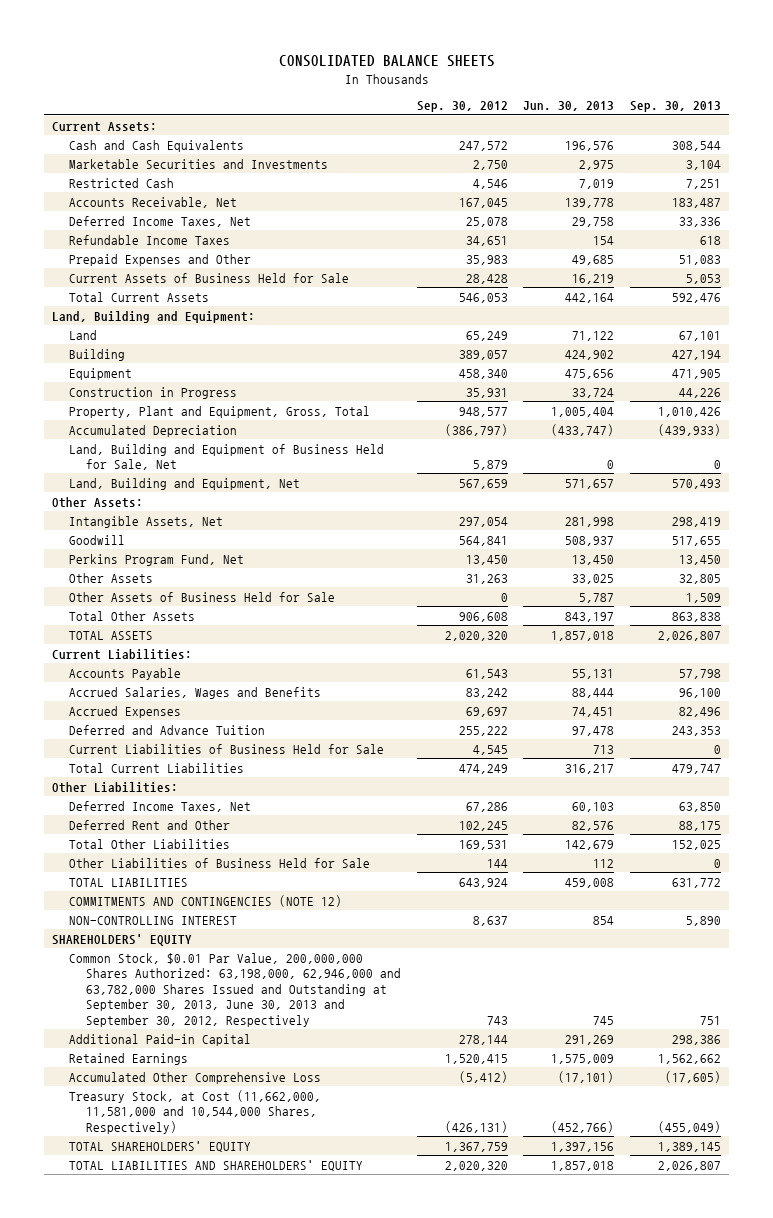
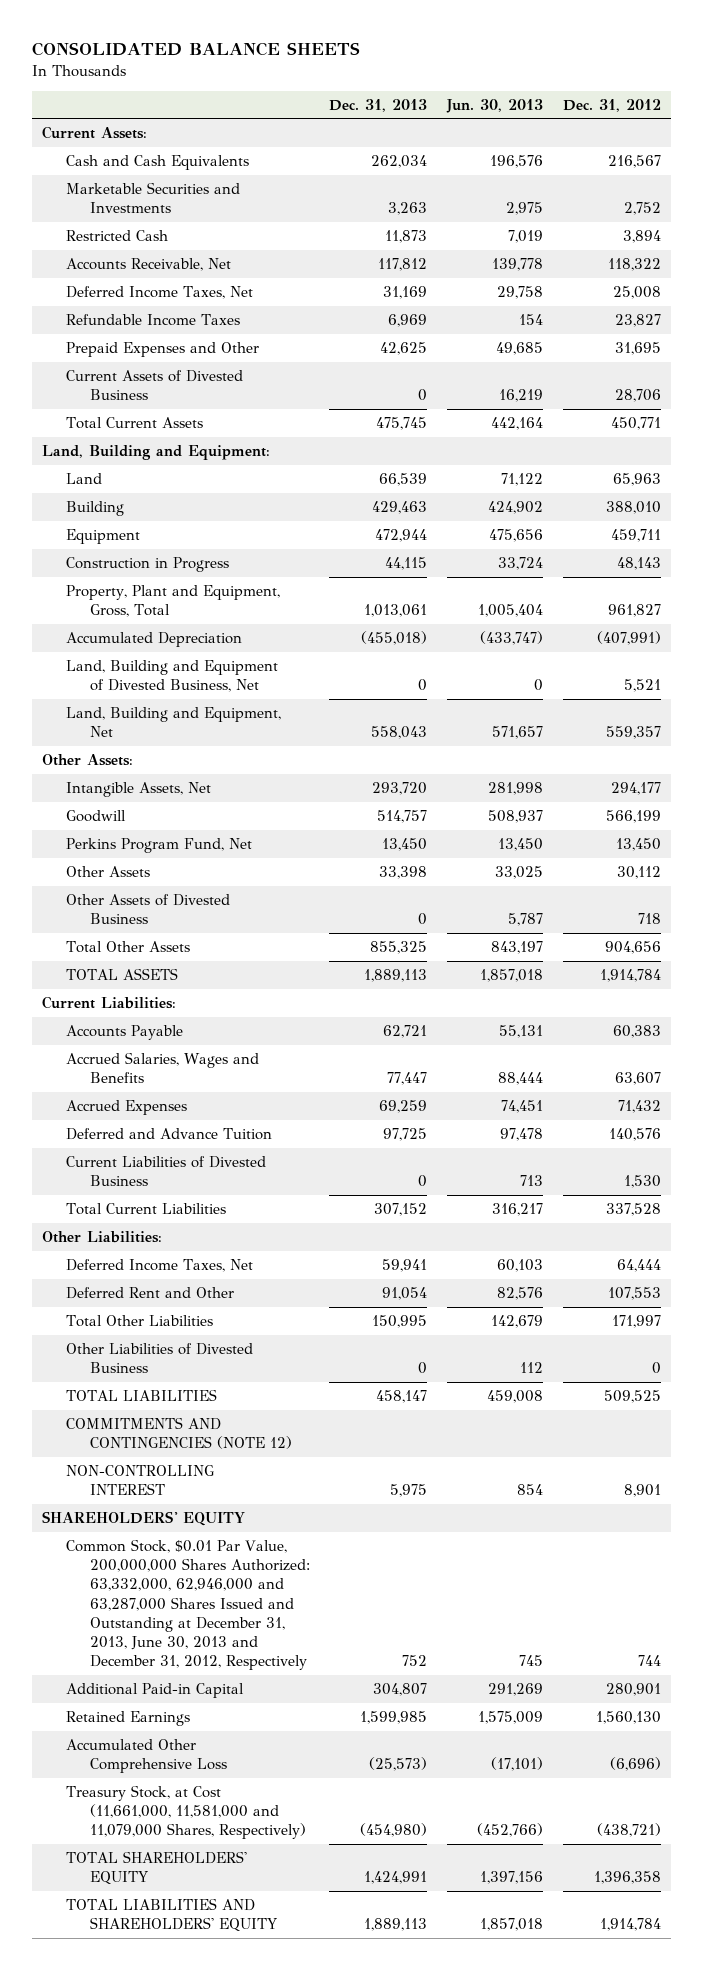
- | Sep. 30, 2012 | Jun. 30, 2013 | Sep. 30, 2013
+ | Dec. 31, 2013 | Jun. 30, 2013 | Dec. 31, 2012
- Current Assets of Business Held for Sale | 28,428 | 16,219 | 5,053
+ Current Assets of Divested Business | 0 | 16,219 | 28,706
- Land, Building and Equipment of Business Held for Sale, Net | 5,879 | 0 | 0
+ Land, Building and Equipment of Divested Business, Net | 0 | 0 | 5,521
- Other Assets of Business Held for Sale | 0 | 5,787 | 1,509
+ Other Assets of Divested Business | 0 | 5,787 | 718
- Current Liabilities of Business Held for Sale | 4,545 | 713 | 0
+ Current Liabilities of Divested Business | 0 | 713 | 1,530
- Other Liabilities of Business Held for Sale | 144 | 112 | 0
+ Other Liabilities of Divested Business | 0 | 112 | 0
- Common Stock, $0.01 Par Value, 200,000,000 Shares Authorized: 63,198,000, 62,946,000 and 63,782,000 Shares Issued and Outstanding at September 30, 2013, June 30, 2013 and September 30, 2012, Respectively | 743 | 745 | 751
+ Common Stock, $0.01 Par Value, 200,000,000 Shares Authorized: 63,332,000, 62,946,000 and 63,287,000 Shares Issued and Outstanding at December 31, 2013, June 30, 2013 and December 31, 2012, Respectively | 752 | 745 | 744
- Treasury Stock, at Cost (11,662,000, 11,581,000 and 10,544,000 Shares, Respectively) | (426,131) | (452,766) | (455,049)
+ Treasury Stock, at Cost (11,661,000, 11,581,000 and 11,079,000 Shares, Respectively) | (454,980) | (452,766) | (438,721)

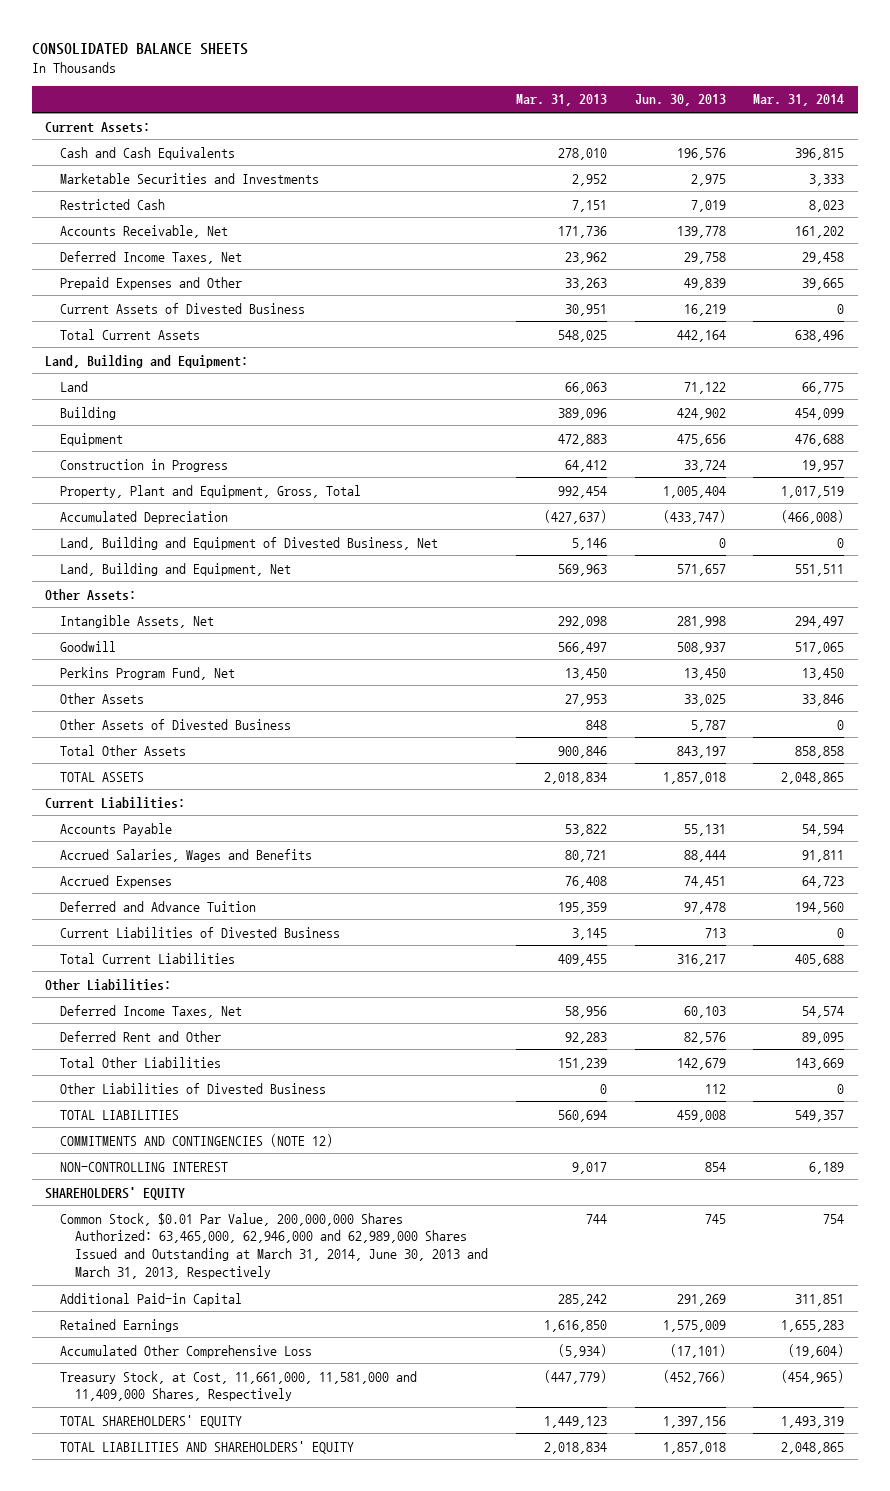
- | Dec. 31, 2013 | Jun. 30, 2013 | Dec. 31, 2012
+ | Mar. 31, 2013 | Jun. 30, 2013 | Mar. 31, 2014
- Refundable Income Taxes | 6,969 | 154 | 23,827
- Prepaid Expenses and Other | 42,625 | 49,685 | 31,695
+ Prepaid Expenses and Other | 33,263 | 49,839 | 39,665
- Common Stock, $0.01 Par Value, 200,000,000 Shares Authorized: 63,332,000, 62,946,000 and 63,287,000 Shares Issued and Outstanding at December 31, 2013, June 30, 2013 and December 31, 2012, Respectively | 752 | 745 | 744
+ Common Stock, $0.01 Par Value, 200,000,000 Shares Authorized: 63,465,000, 62,946,000 and 62,989,000 Shares Issued and Outstanding at March 31, 2014, June 30, 2013 and March 31, 2013, Respectively | 744 | 745 | 754
- Treasury Stock, at Cost (11,661,000, 11,581,000 and 11,079,000 Shares, Respectively) | (454,980) | (452,766) | (438,721)
+ Treasury Stock, at Cost, 11,661,000, 11,581,000 and 11,409,000 Shares, Respectively | (447,779) | (452,766) | (454,965)

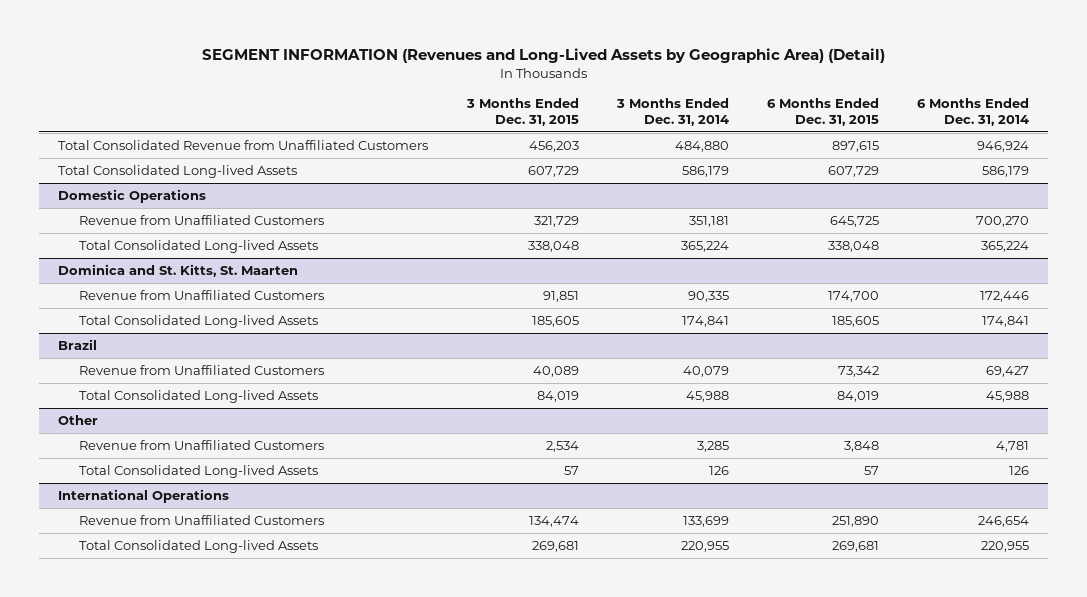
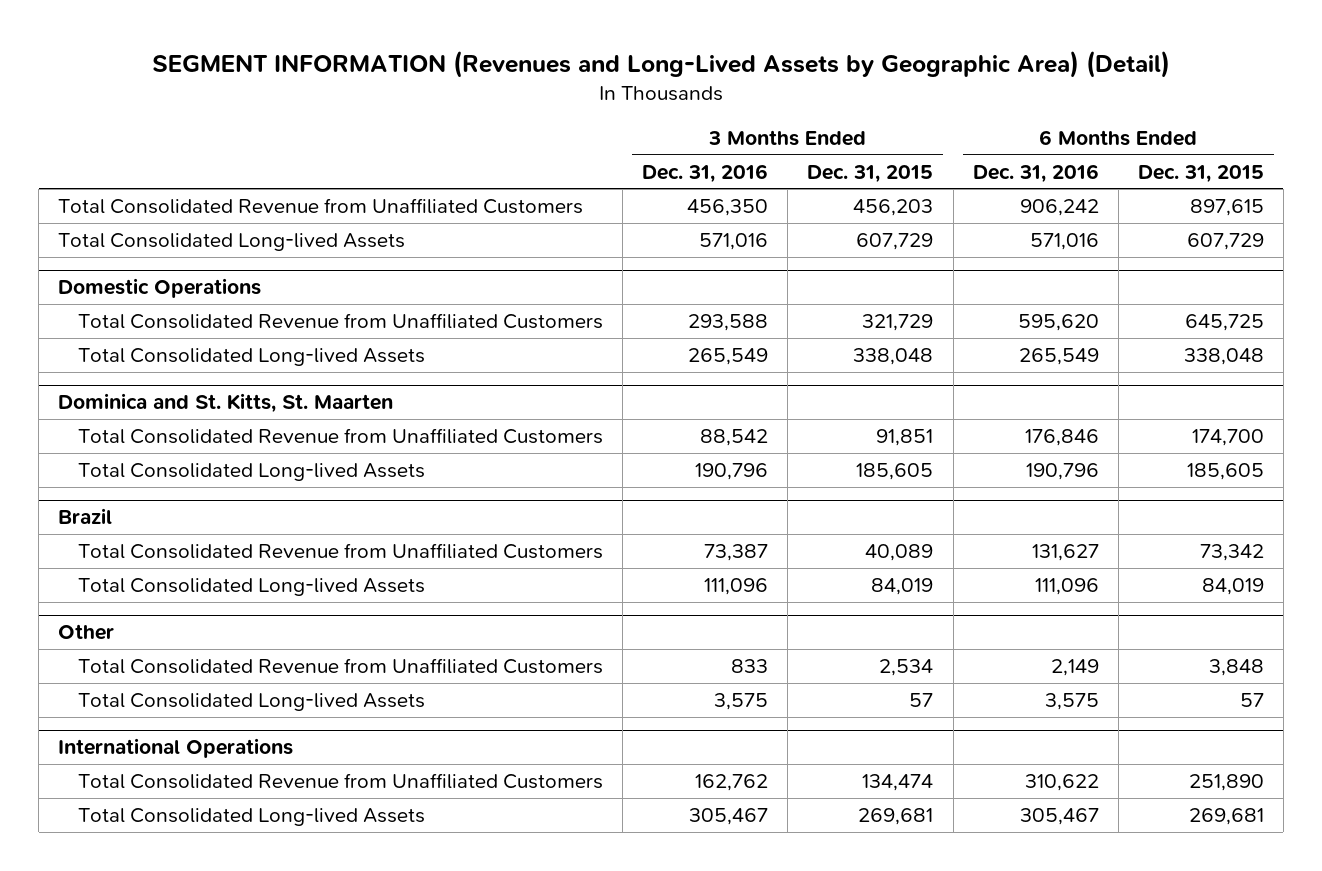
- | 3 Months Ended Dec. 31, 2015 | 3 Months Ended Dec. 31, 2014 | 6 Months Ended Dec. 31, 2015 | 6 Months Ended Dec. 31, 2014
+ | 3 Months Ended Dec. 31, 2016 | 3 Months Ended Dec. 31, 2015 | 6 Months Ended Dec. 31, 2016 | 6 Months Ended Dec. 31, 2015
@ Domestic Operations
- Revenue from Unaffiliated Customers | 321,729 | 351,181 | 645,725 | 700,270
+ Total Consolidated Revenue from Unaffiliated Customers | 293,588 | 321,729 | 595,620 | 645,725
@ Dominica and St. Kitts, St. Maarten
- Revenue from Unaffiliated Customers | 91,851 | 90,335 | 174,700 | 172,446
+ Total Consolidated Revenue from Unaffiliated Customers | 88,542 | 91,851 | 176,846 | 174,700
@ Brazil
- Revenue from Unaffiliated Customers | 40,089 | 40,079 | 73,342 | 69,427
+ Total Consolidated Revenue from Unaffiliated Customers | 73,387 | 40,089 | 131,627 | 73,342
@ Other
- Revenue from Unaffiliated Customers | 2,534 | 3,285 | 3,848 | 4,781
+ Total Consolidated Revenue from Unaffiliated Customers | 833 | 2,534 | 2,149 | 3,848
@ International Operations
- Revenue from Unaffiliated Customers | 134,474 | 133,699 | 251,890 | 246,654
+ Total Consolidated Revenue from Unaffiliated Customers | 162,762 | 134,474 | 310,622 | 251,890

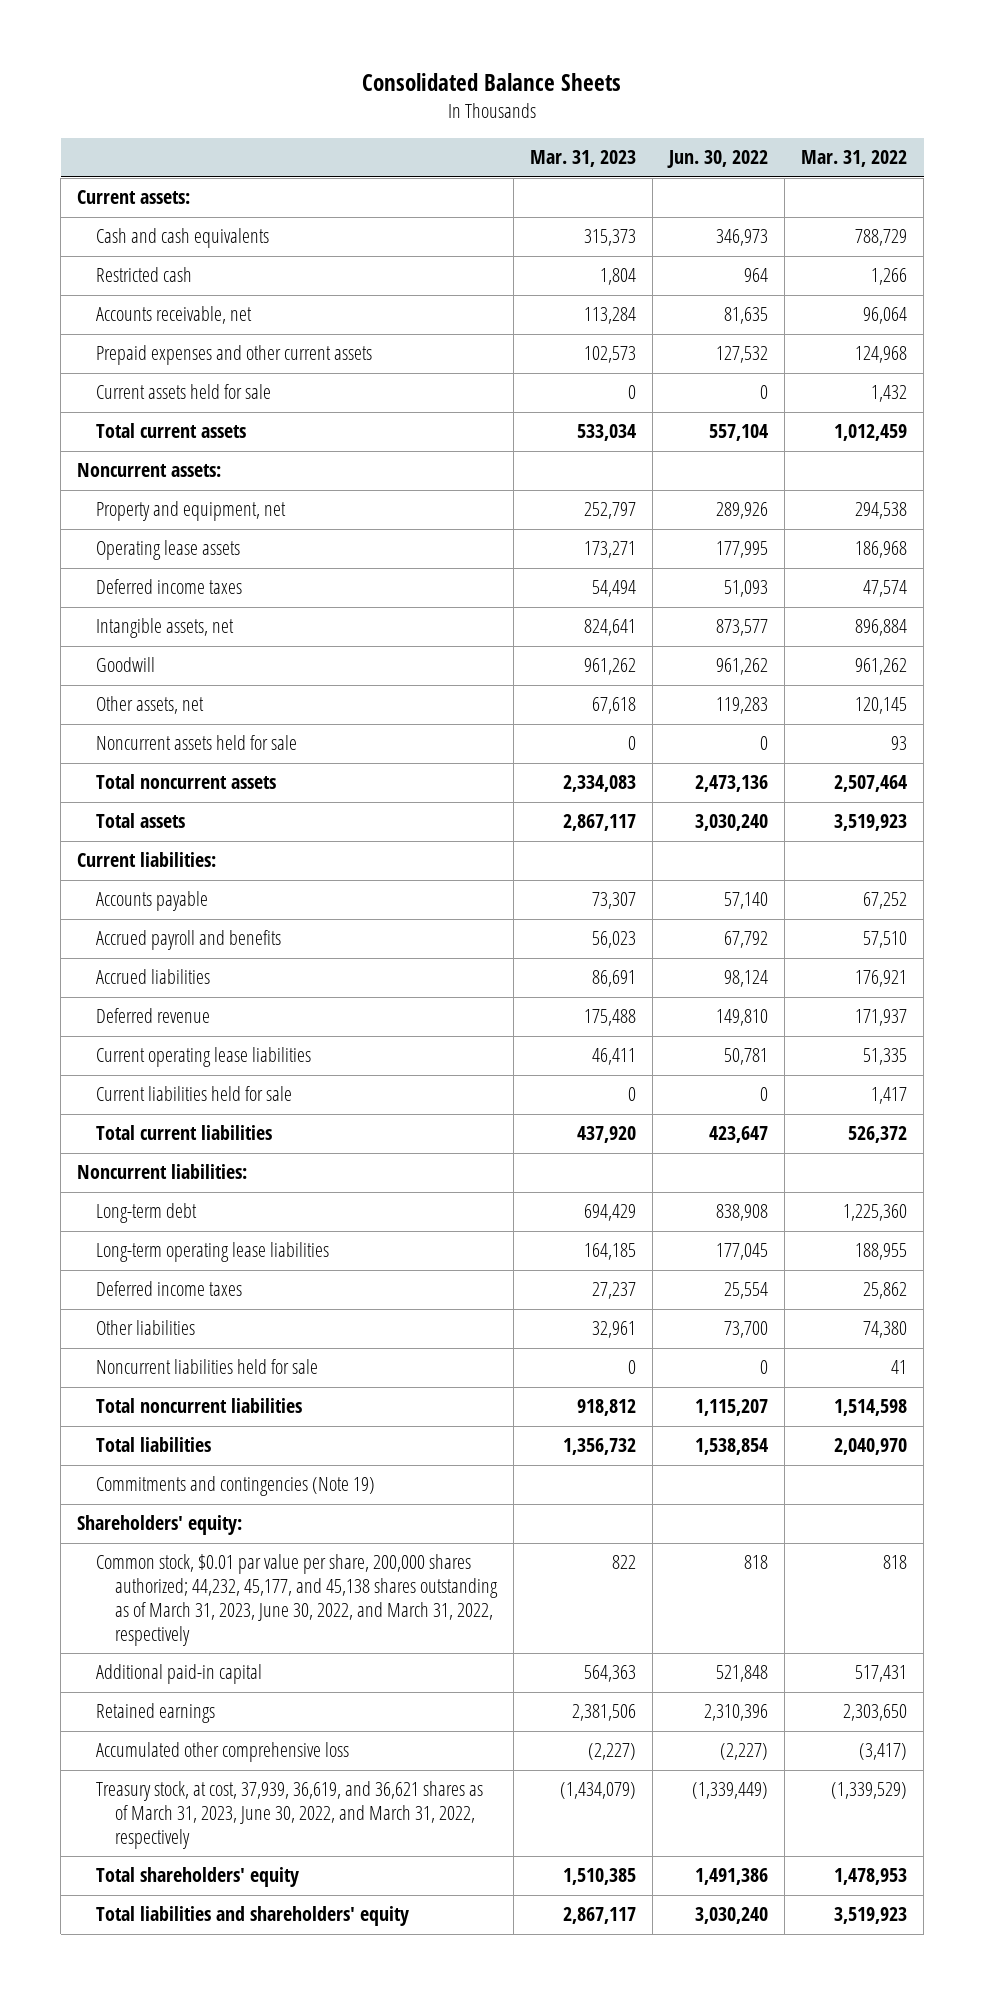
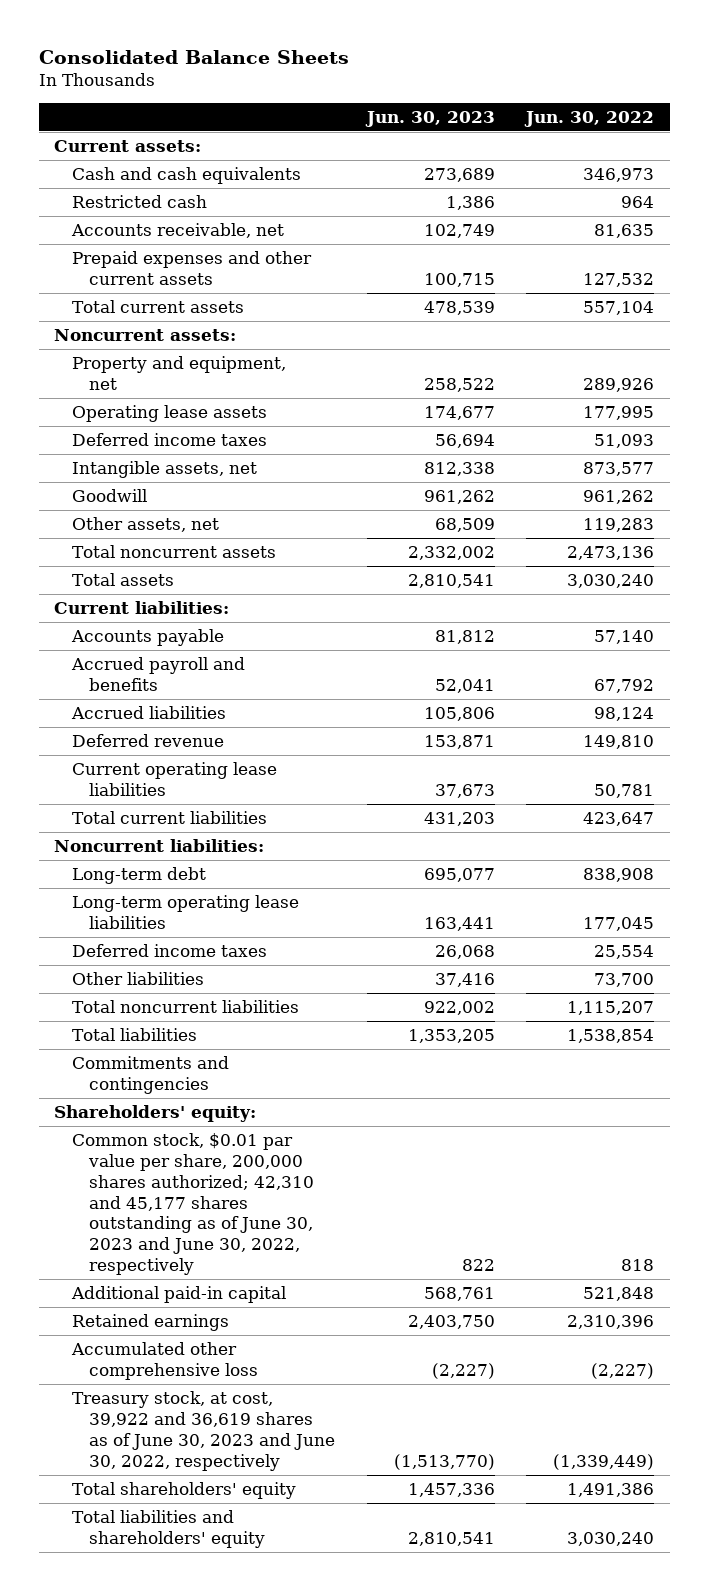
- | Mar. 31, 2023 | Jun. 30, 2022 | Mar. 31, 2022
+ | Jun. 30, 2023 | Jun. 30, 2022
- Current assets held for sale | 0 | 0 | 1,432
- Noncurrent assets held for sale | 0 | 0 | 93
- Current liabilities held for sale | 0 | 0 | 1,417
- Noncurrent liabilities held for sale | 0 | 0 | 41
- Commitments and contingencies (Note 19)
+ Commitments and contingencies
- Common stock, $0.01 par value per share, 200,000 shares authorized; 44,232, 45,177, and 45,138 shares outstanding as of March 31, 2023, June 30, 2022, and March 31, 2022, respectively | 822 | 818 | 818
+ Common stock, $0.01 par value per share, 200,000 shares authorized; 42,310 and 45,177 shares outstanding as of June 30, 2023 and June 30, 2022, respectively | 822 | 818
- Treasury stock, at cost, 37,939, 36,619, and 36,621 shares as of March 31, 2023, June 30, 2022, and March 31, 2022, respectively | (1,434,079) | (1,339,449) | (1,339,529)
+ Treasury stock, at cost, 39,922 and 36,619 shares as of June 30, 2023 and June 30, 2022, respectively | (1,513,770) | (1,339,449)

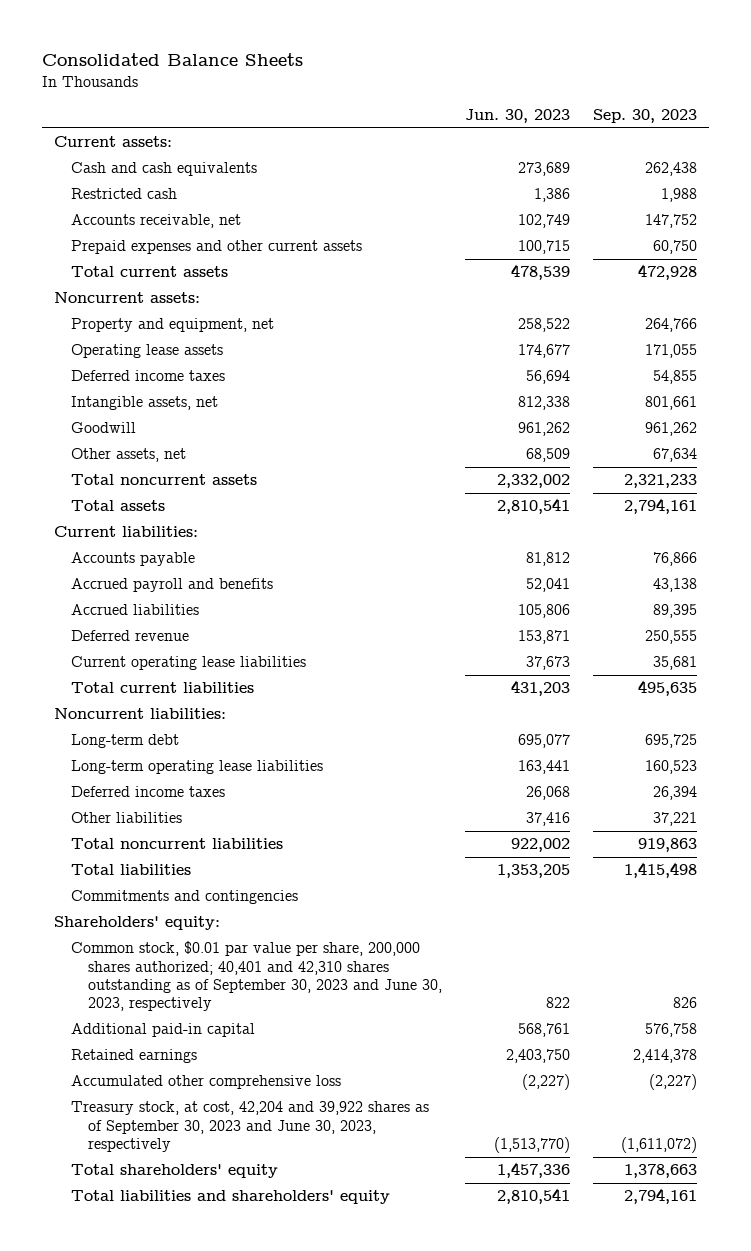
- | Jun. 30, 2023 | Jun. 30, 2022
+ | Jun. 30, 2023 | Sep. 30, 2023
- Common stock, $0.01 par value per share, 200,000 shares authorized; 42,310 and 45,177 shares outstanding as of June 30, 2023 and June 30, 2022, respectively | 822 | 818
+ Common stock, $0.01 par value per share, 200,000 shares authorized; 40,401 and 42,310 shares outstanding as of September 30, 2023 and June 30, 2023, respectively | 822 | 826
- Treasury stock, at cost, 39,922 and 36,619 shares as of June 30, 2023 and June 30, 2022, respectively | (1,513,770) | (1,339,449)
+ Treasury stock, at cost, 42,204 and 39,922 shares as of September 30, 2023 and June 30, 2023, respectively | (1,513,770) | (1,611,072)

